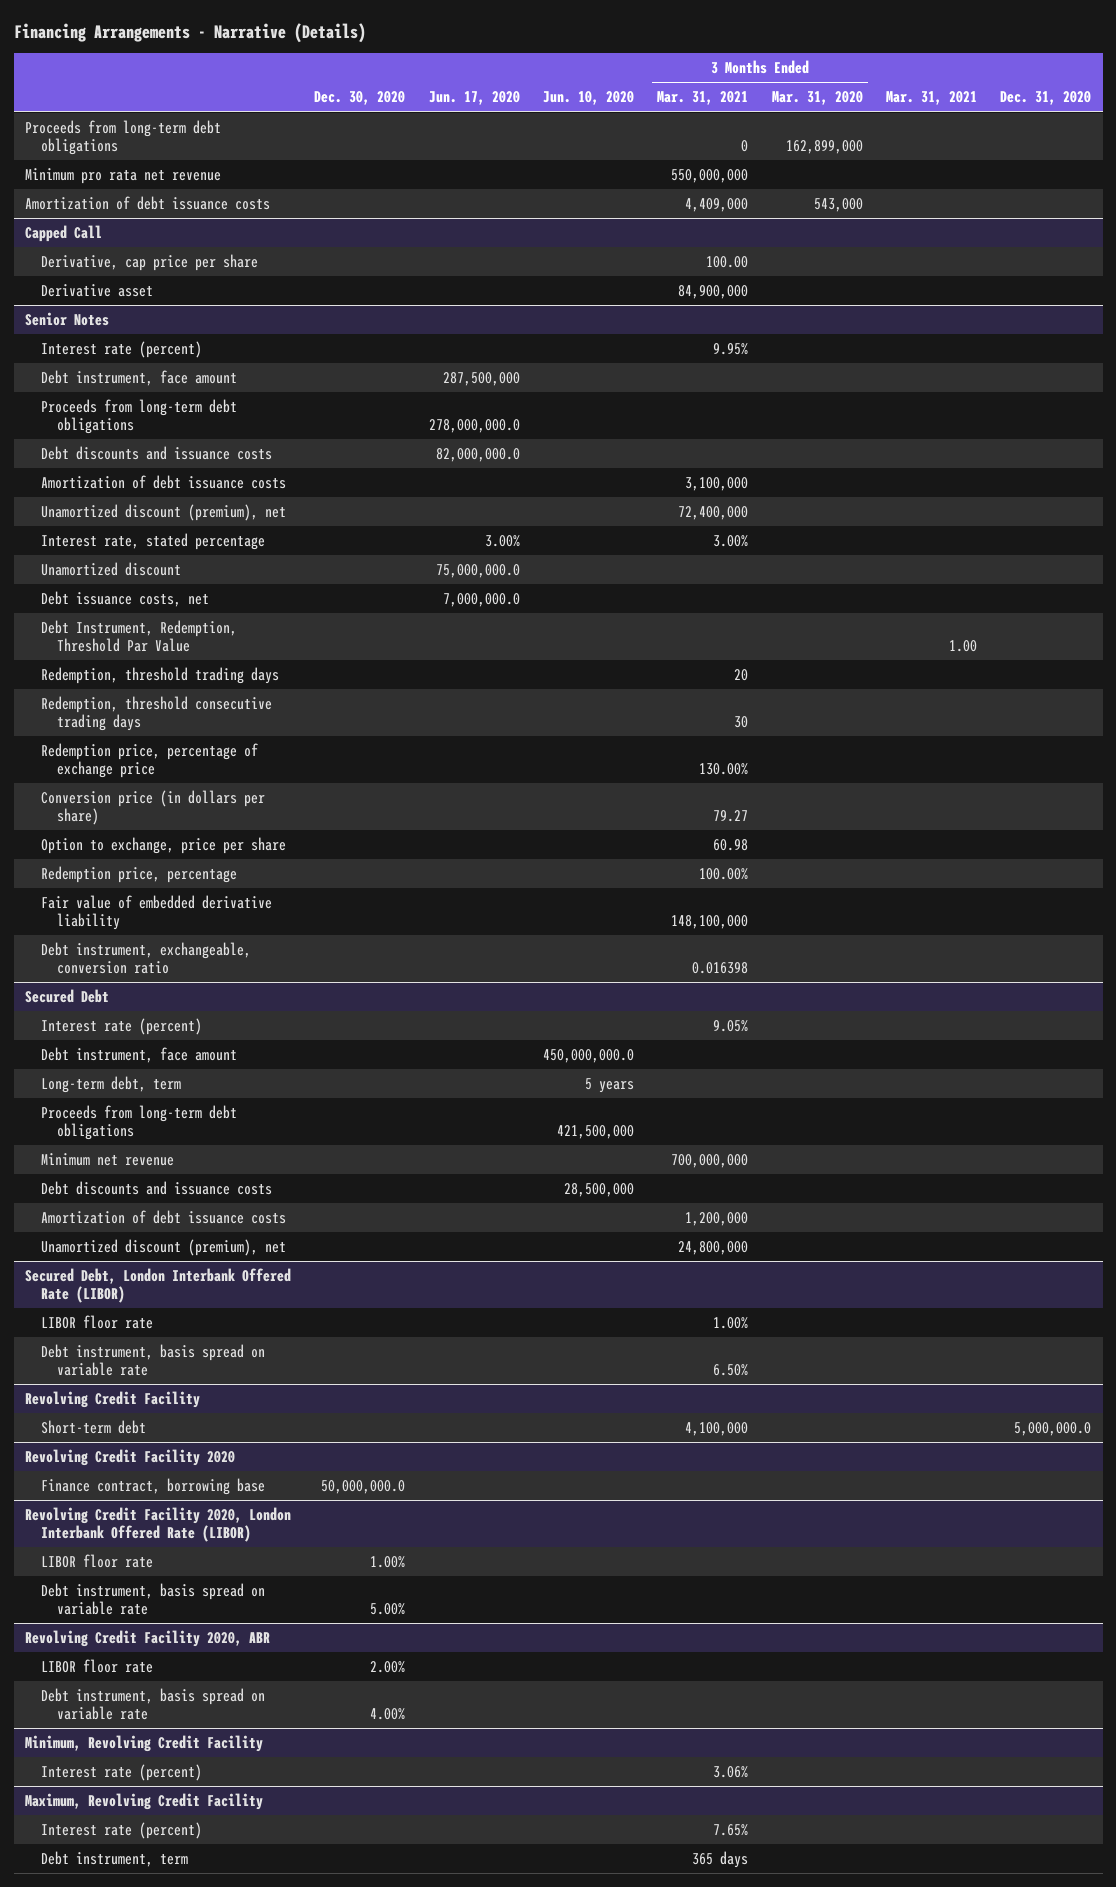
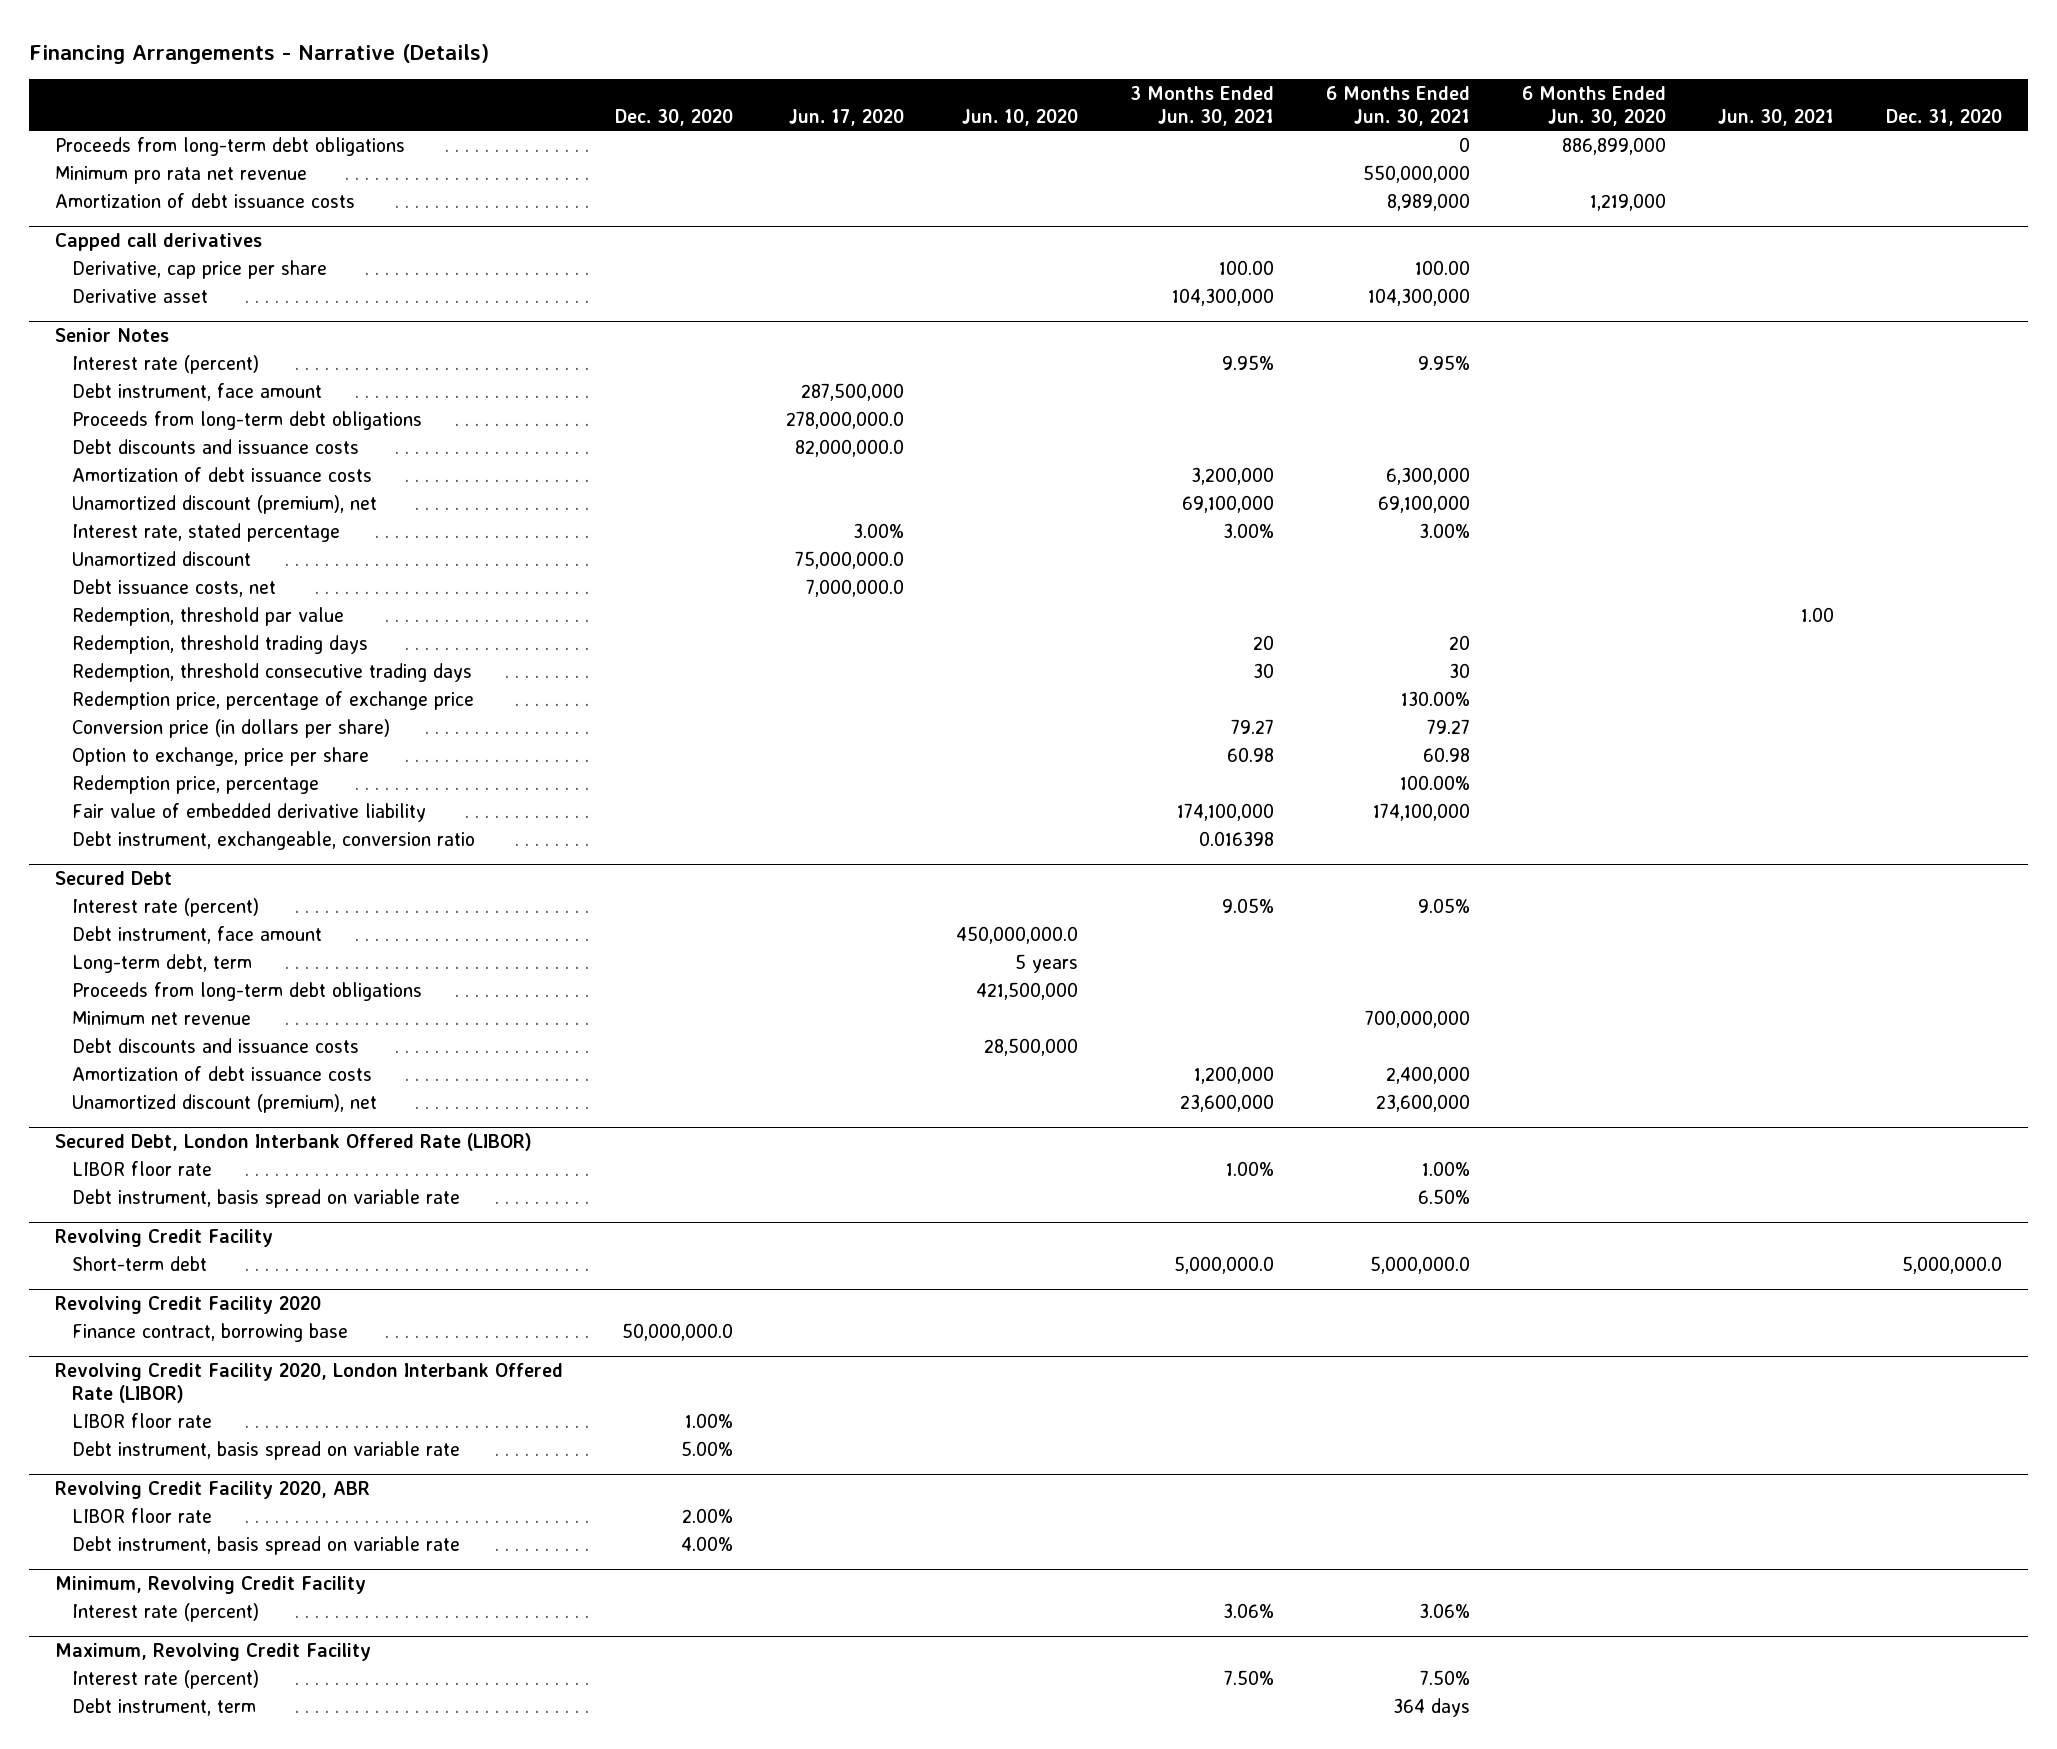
- | Dec. 30, 2020 | Jun. 17, 2020 | Jun. 10, 2020 | 3 Months Ended Mar. 31, 2021 | 3 Months Ended Mar. 31, 2020 | Mar. 31, 2021 | Dec. 31, 2020
+ | Dec. 30, 2020 | Jun. 17, 2020 | Jun. 10, 2020 | 3 Months Ended Jun. 30, 2021 | 6 Months Ended Jun. 30, 2021 | 6 Months Ended Jun. 30, 2020 | Jun. 30, 2021 | Dec. 31, 2020
- Capped Call
+ Capped call derivatives
@ Senior Notes
- Debt Instrument, Redemption, Threshold Par Value | | | | | | 1.00 |
+ Redemption, threshold par value | | | | | | | 1.00 |

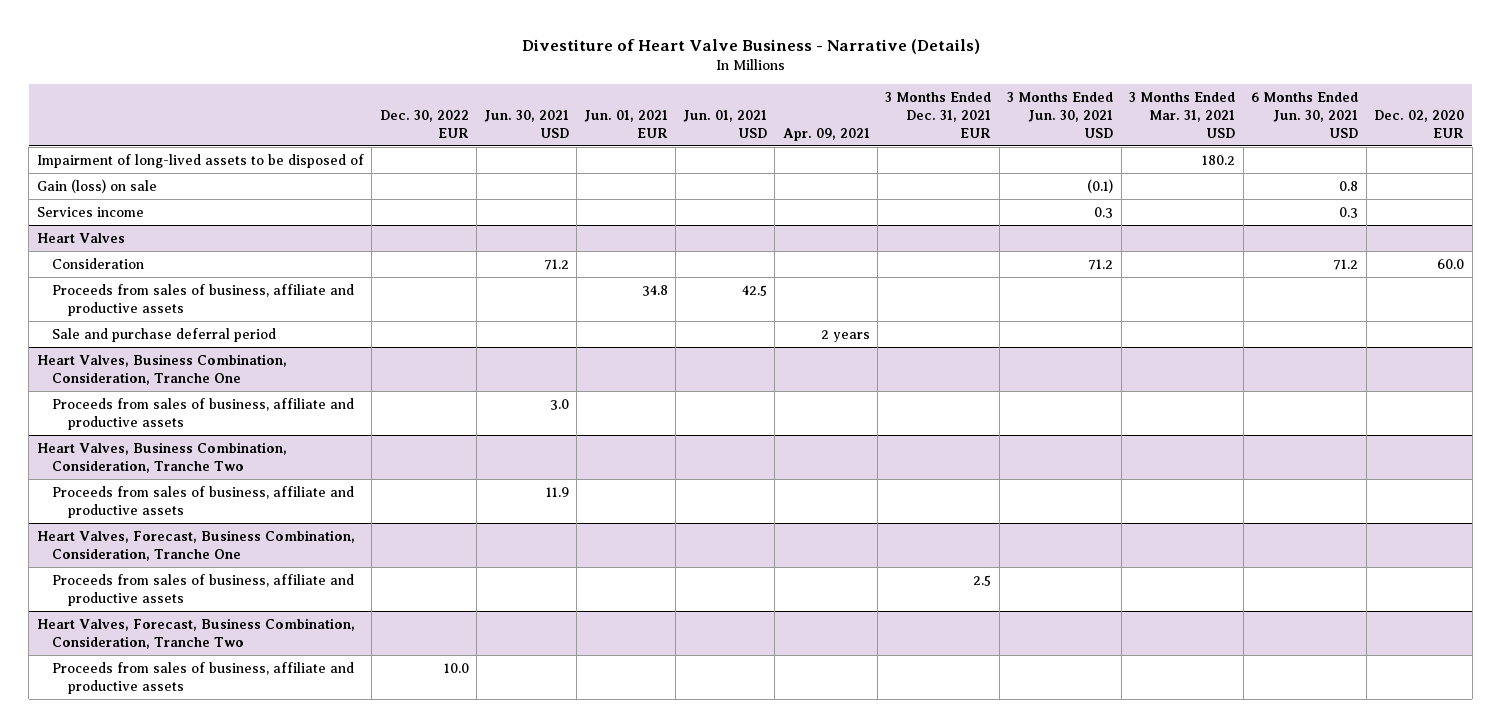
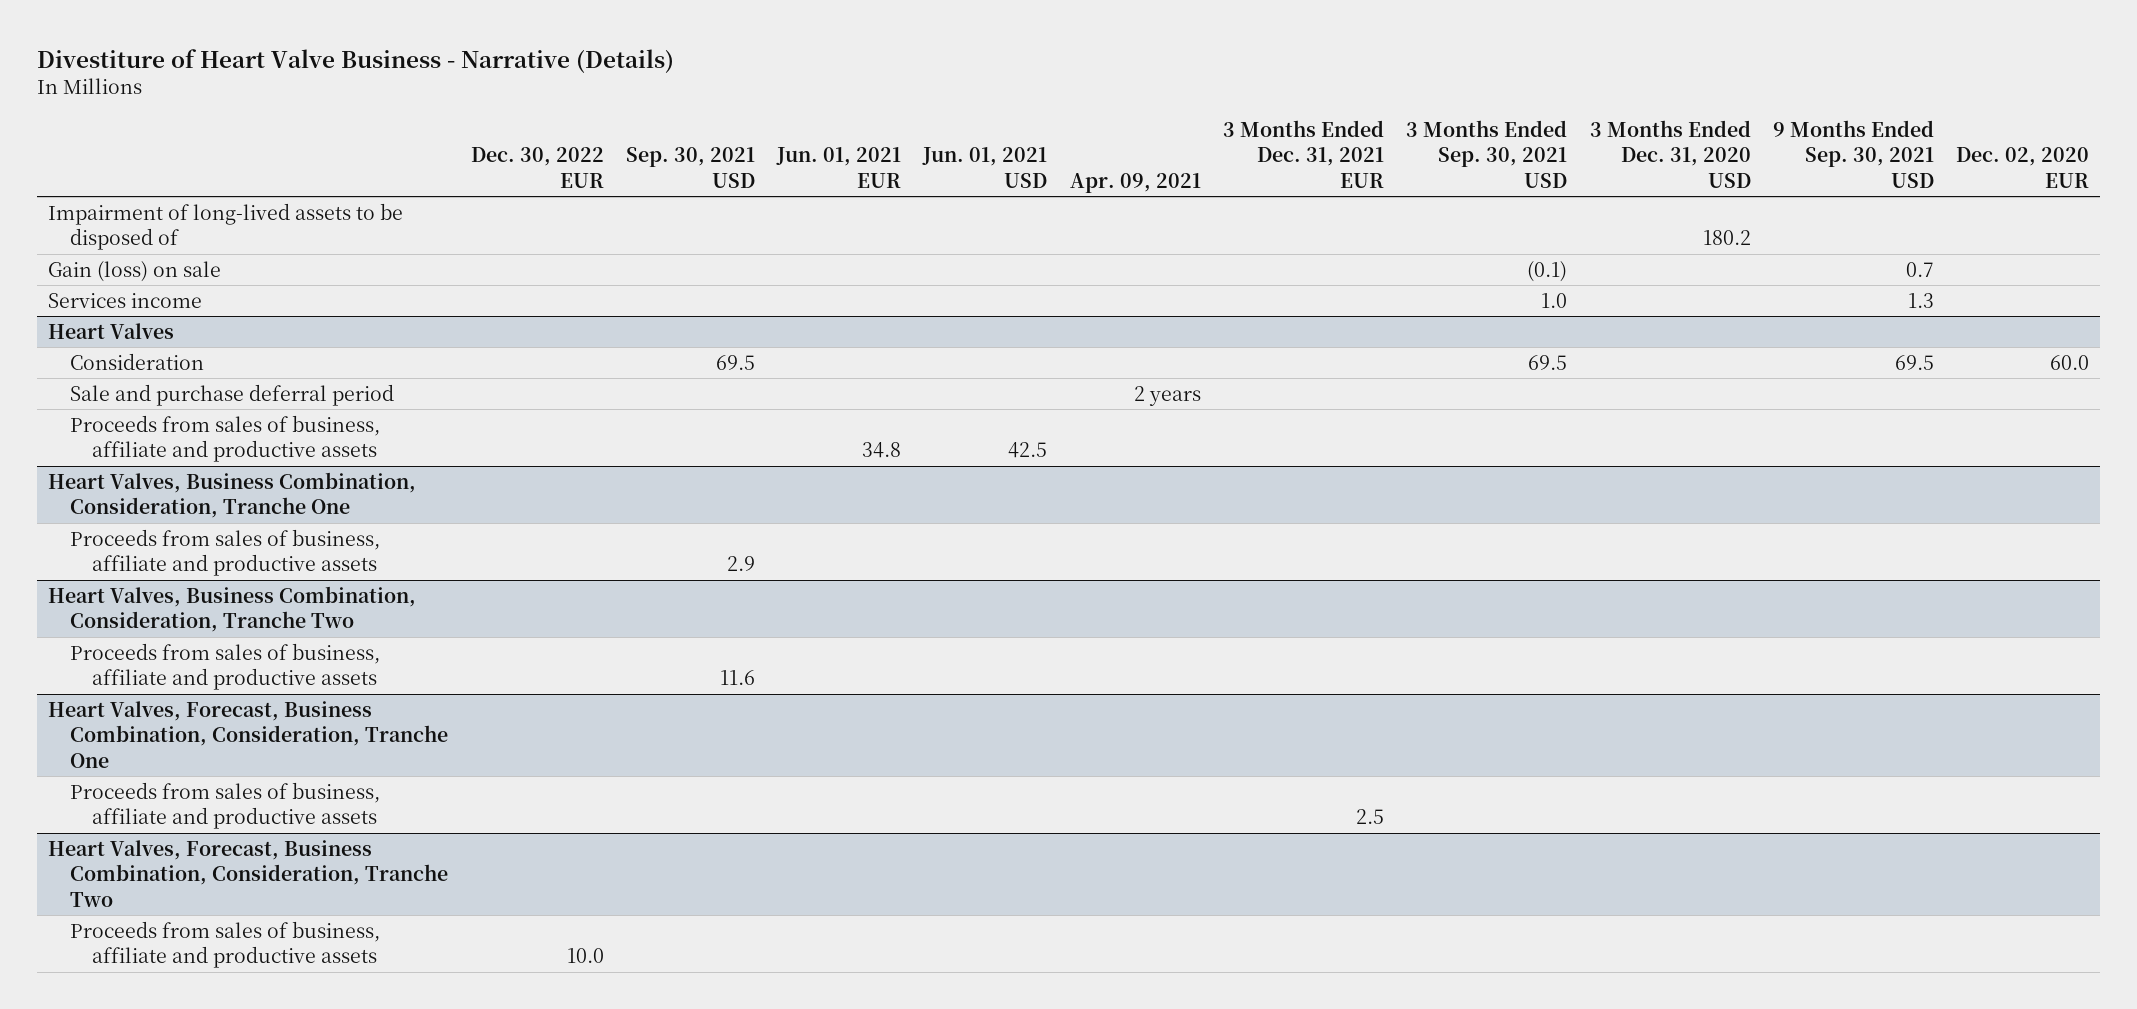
- | Dec. 30, 2022 EUR | Jun. 30, 2021 USD | Jun. 01, 2021 EUR | Jun. 01, 2021 USD | Apr. 09, 2021 | 3 Months Ended Dec. 31, 2021 EUR | 3 Months Ended Jun. 30, 2021 USD | 3 Months Ended Mar. 31, 2021 USD | 6 Months Ended Jun. 30, 2021 USD | Dec. 02, 2020 EUR
+ | Dec. 30, 2022 EUR | Sep. 30, 2021 USD | Jun. 01, 2021 EUR | Jun. 01, 2021 USD | Apr. 09, 2021 | 3 Months Ended Dec. 31, 2021 EUR | 3 Months Ended Sep. 30, 2021 USD | 3 Months Ended Dec. 31, 2020 USD | 9 Months Ended Sep. 30, 2021 USD | Dec. 02, 2020 EUR
@ Heart Valves
moved down: Proceeds from sales of business, affiliate and productive assets | | | 34.8 | 42.5 | | | | | |

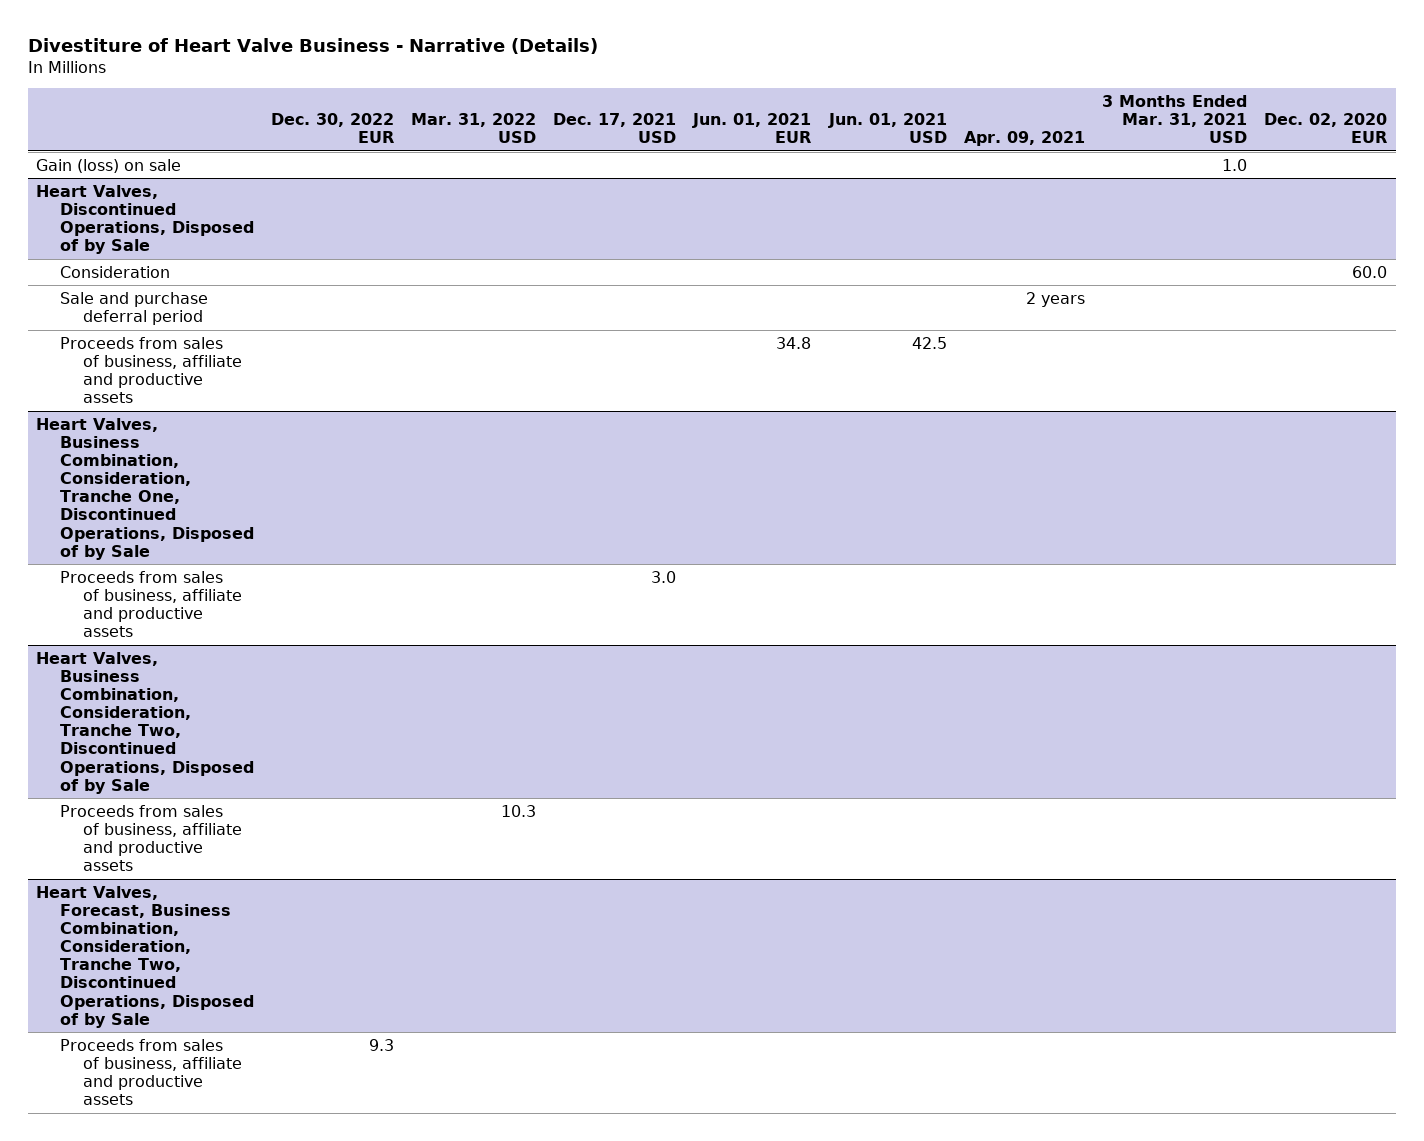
- | Dec. 30, 2022 EUR | Sep. 30, 2021 USD | Jun. 01, 2021 EUR | Jun. 01, 2021 USD | Apr. 09, 2021 | 3 Months Ended Dec. 31, 2021 EUR | 3 Months Ended Sep. 30, 2021 USD | 3 Months Ended Dec. 31, 2020 USD | 9 Months Ended Sep. 30, 2021 USD | Dec. 02, 2020 EUR
+ | Dec. 30, 2022 EUR | Mar. 31, 2022 USD | Dec. 17, 2021 USD | Jun. 01, 2021 EUR | Jun. 01, 2021 USD | Apr. 09, 2021 | 3 Months Ended Mar. 31, 2021 USD | Dec. 02, 2020 EUR
- Impairment of long-lived assets to be disposed of | | | | | | | | 180.2 | |
- Services income | | | | | | | 1.0 | | 1.3 |
- Heart Valves
+ Heart Valves, Discontinued Operations, Disposed of by Sale
- Heart Valves, Business Combination, Consideration, Tranche One
+ Heart Valves, Business Combination, Consideration, Tranche One, Discontinued Operations, Disposed of by Sale
- Heart Valves, Business Combination, Consideration, Tranche Two
+ Heart Valves, Business Combination, Consideration, Tranche Two, Discontinued Operations, Disposed of by Sale
- Heart Valves, Forecast, Business Combination, Consideration, Tranche One
- Proceeds from sales of business, affiliate and productive assets | | | | | | 2.5 | | | |
- Heart Valves, Forecast, Business Combination, Consideration, Tranche Two
- Proceeds from sales of business, affiliate and productive assets | 10.0 | | | | | | | | |
+ Heart Valves, Forecast, Business Combination, Consideration, Tranche Two, Discontinued Operations, Disposed of by Sale
+ Proceeds from sales of business, affiliate and productive assets | 9.3 | | | | | | |

